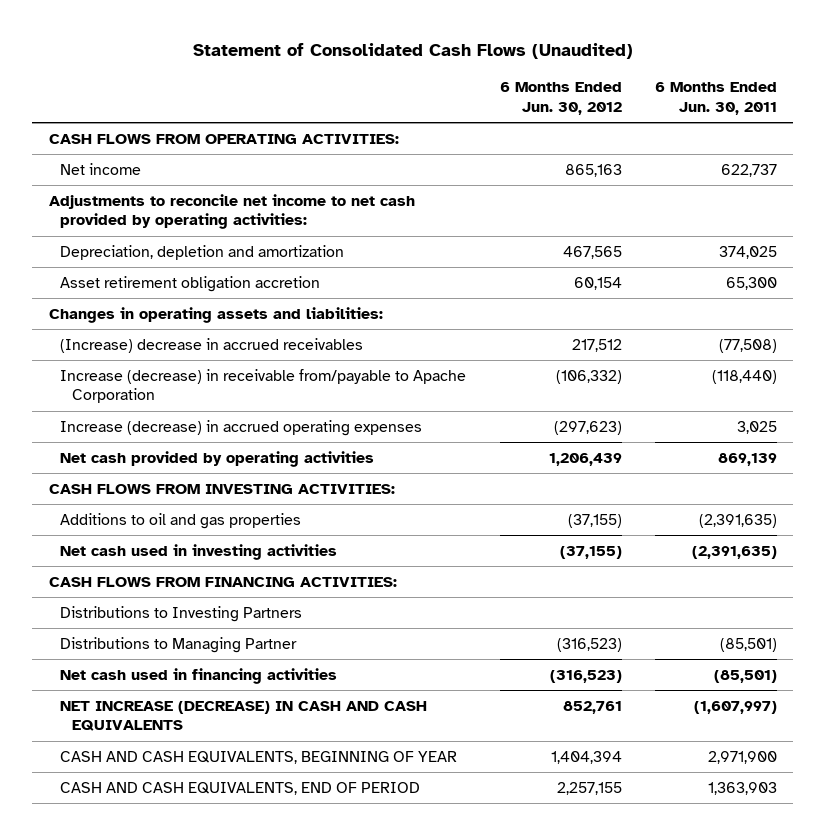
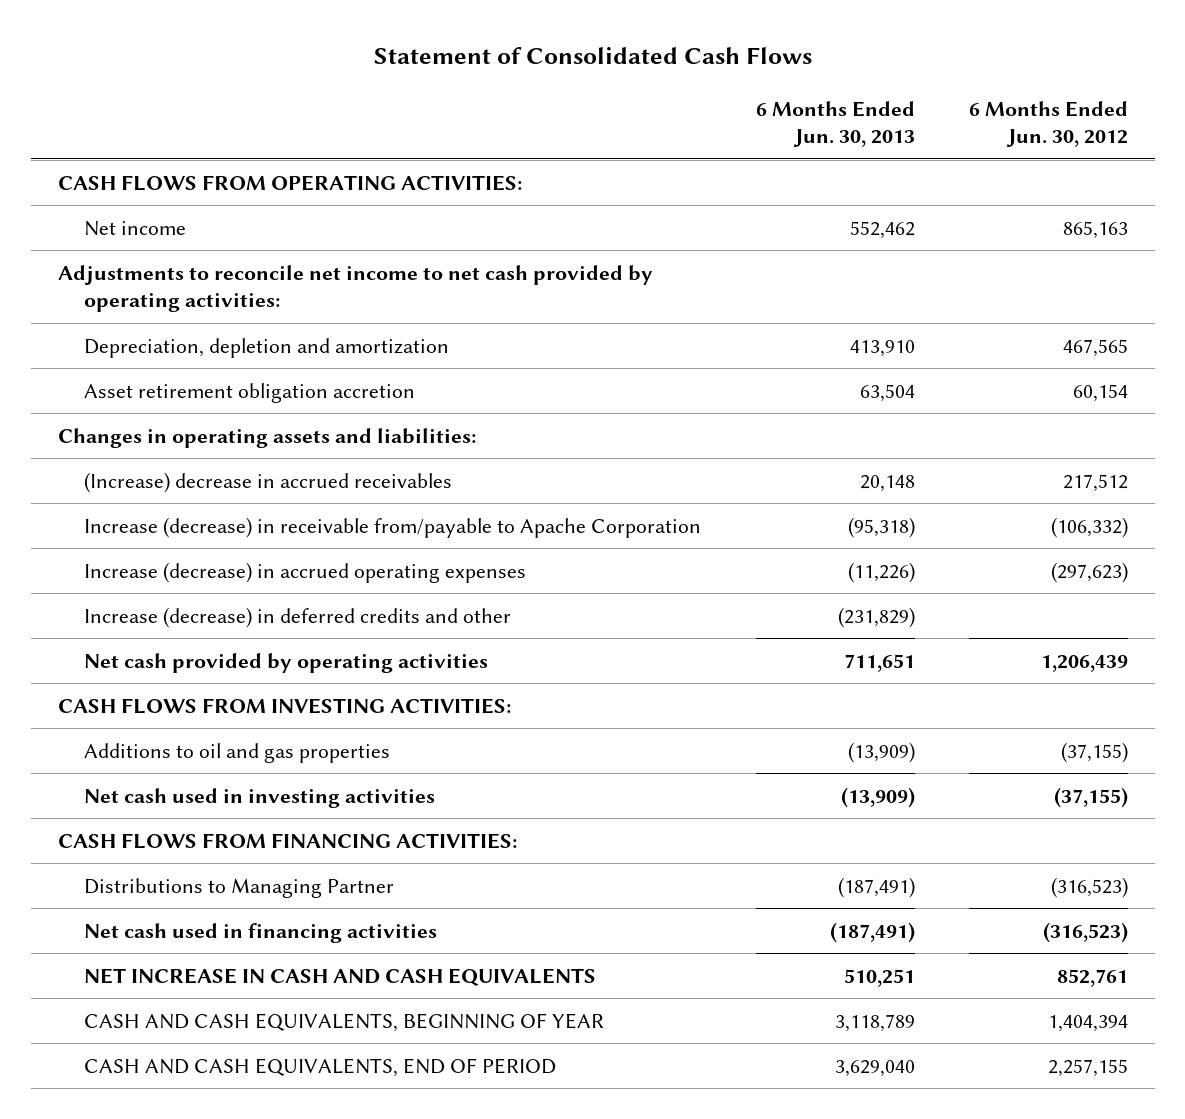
- Statement of Consolidated Cash Flows (Unaudited)
+ Statement of Consolidated Cash Flows
- | 6 Months Ended Jun. 30, 2012 | 6 Months Ended Jun. 30, 2011
+ | 6 Months Ended Jun. 30, 2013 | 6 Months Ended Jun. 30, 2012
+ Increase (decrease) in deferred credits and other | (231,829) |
- Distributions to Investing Partners
- NET INCREASE (DECREASE) IN CASH AND CASH EQUIVALENTS | 852,761 | (1,607,997)
+ NET INCREASE IN CASH AND CASH EQUIVALENTS | 510,251 | 852,761

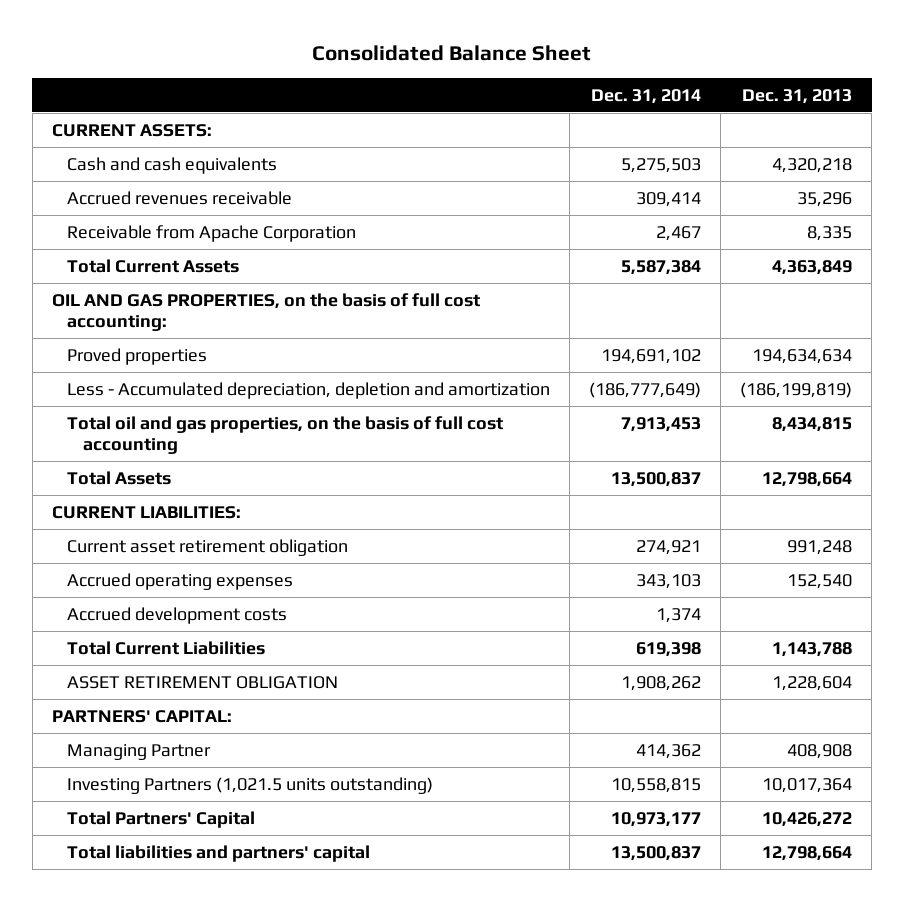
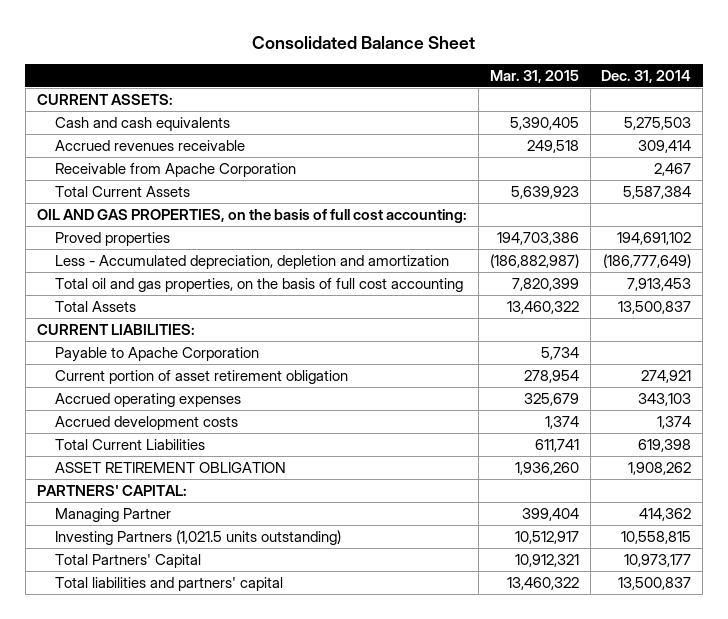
- | Dec. 31, 2014 | Dec. 31, 2013
+ | Mar. 31, 2015 | Dec. 31, 2014
- Current asset retirement obligation | 274,921 | 991,248
+ Payable to Apache Corporation | 5,734 |
+ Current portion of asset retirement obligation | 278,954 | 274,921

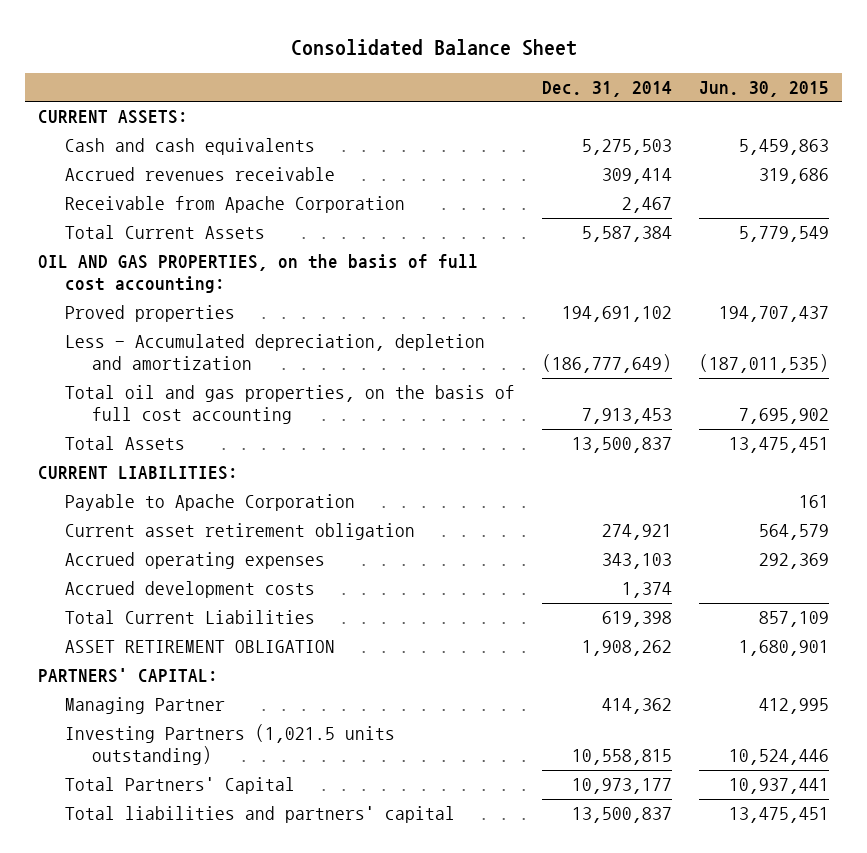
- | Mar. 31, 2015 | Dec. 31, 2014
+ | Dec. 31, 2014 | Jun. 30, 2015
- Current portion of asset retirement obligation | 278,954 | 274,921
+ Current asset retirement obligation | 274,921 | 564,579

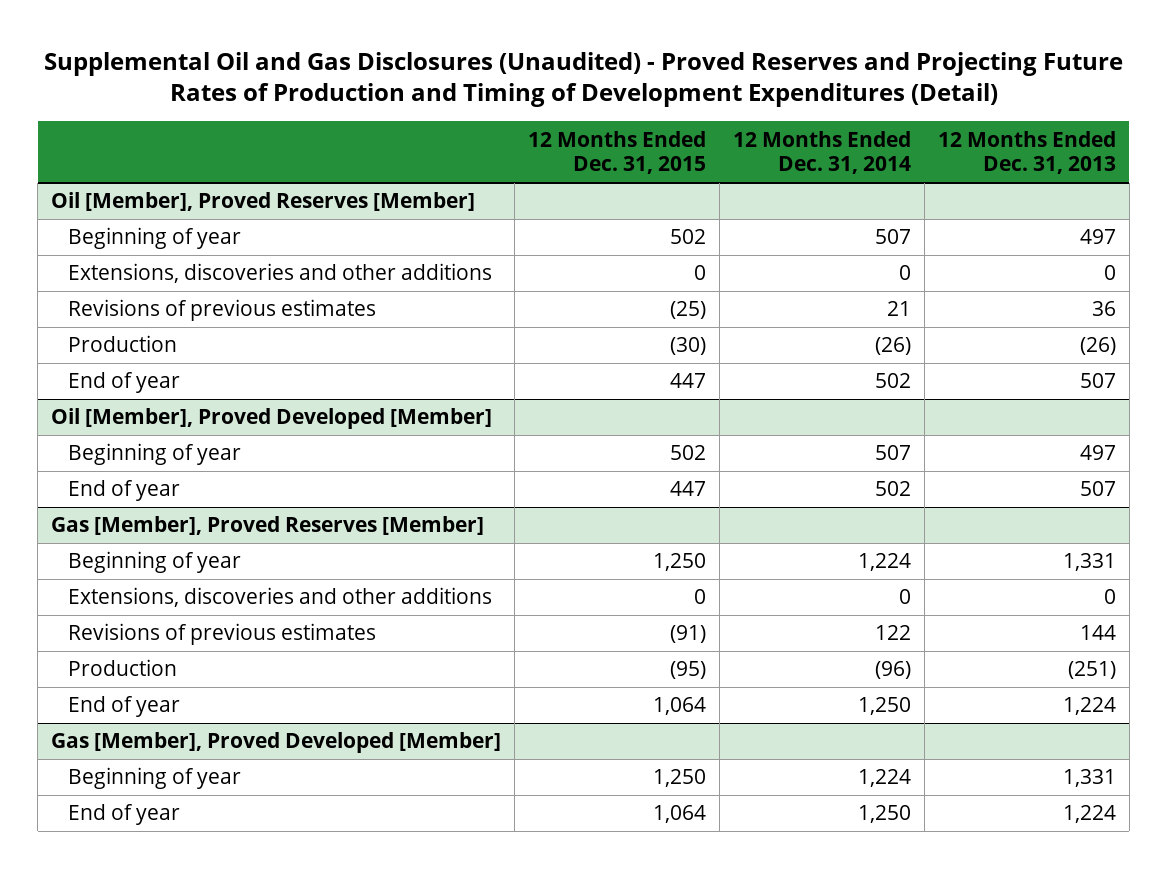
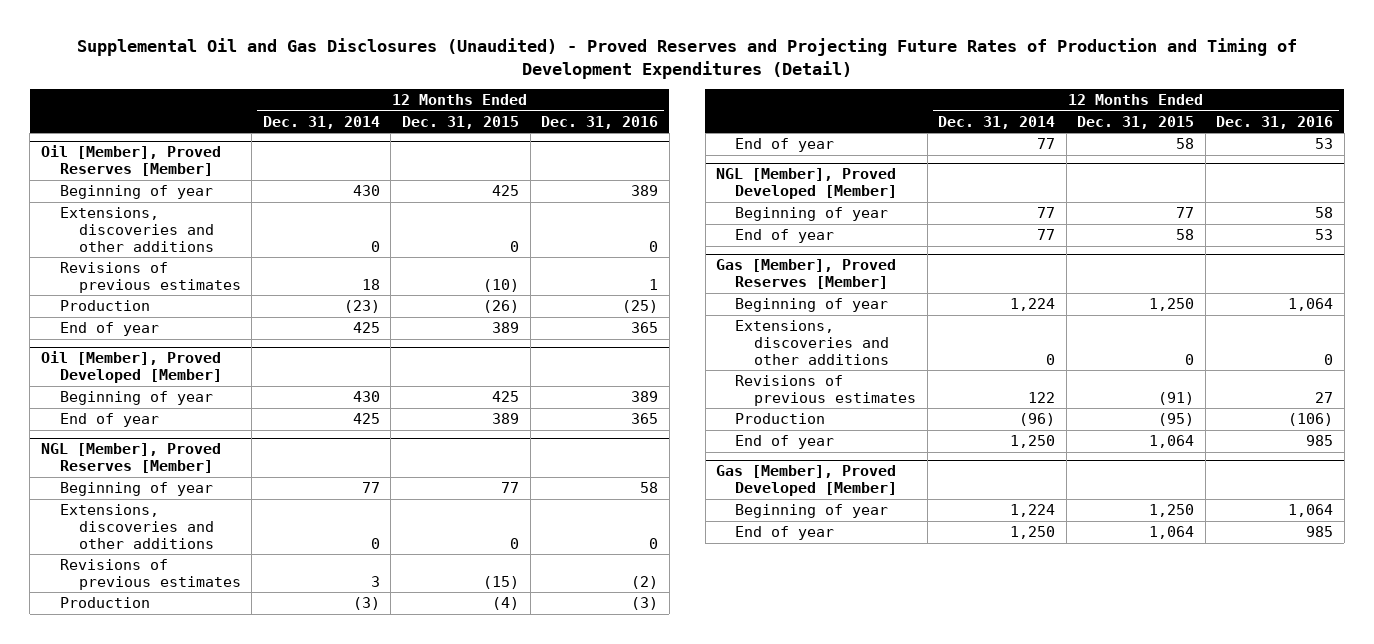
- | 12 Months Ended Dec. 31, 2015 | 12 Months Ended Dec. 31, 2014 | 12 Months Ended Dec. 31, 2013
+ | 12 Months Ended Dec. 31, 2014 | 12 Months Ended Dec. 31, 2015 | 12 Months Ended Dec. 31, 2016
@ Oil [Member], Proved Reserves [Member]
- Beginning of year | 502 | 507 | 497
+ Beginning of year | 430 | 425 | 389
- Revisions of previous estimates | (25) | 21 | 36
- Production | (30) | (26) | (26)
- End of year | 447 | 502 | 507
+ Revisions of previous estimates | 18 | (10) | 1
+ Production | (23) | (26) | (25)
+ End of year | 425 | 389 | 365
@ Oil [Member], Proved Developed [Member]
- Beginning of year | 502 | 507 | 497
- End of year | 447 | 502 | 507
+ Beginning of year | 430 | 425 | 389
+ End of year | 425 | 389 | 365
+ NGL [Member], Proved Reserves [Member]
+ Beginning of year | 77 | 77 | 58
+ Extensions, discoveries and other additions | 0 | 0 | 0
+ Revisions of previous estimates | 3 | (15) | (2)
+ Production | (3) | (4) | (3)
+ End of year | 77 | 58 | 53
+ NGL [Member], Proved Developed [Member]
+ Beginning of year | 77 | 77 | 58
+ End of year | 77 | 58 | 53

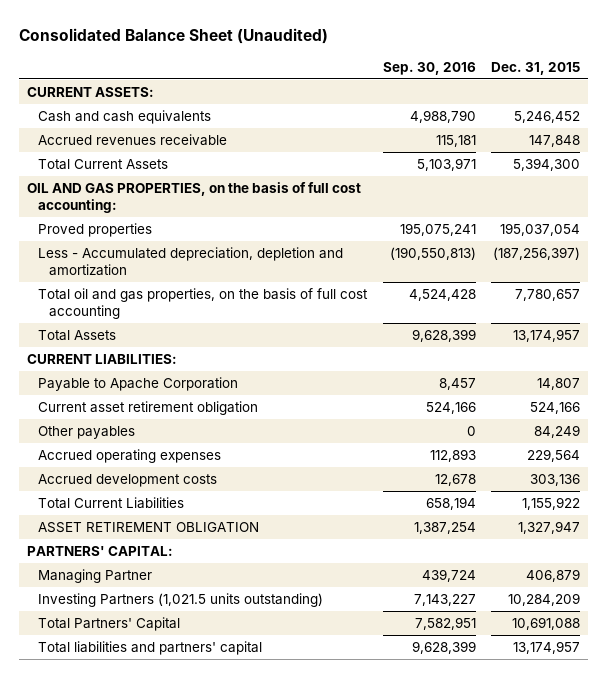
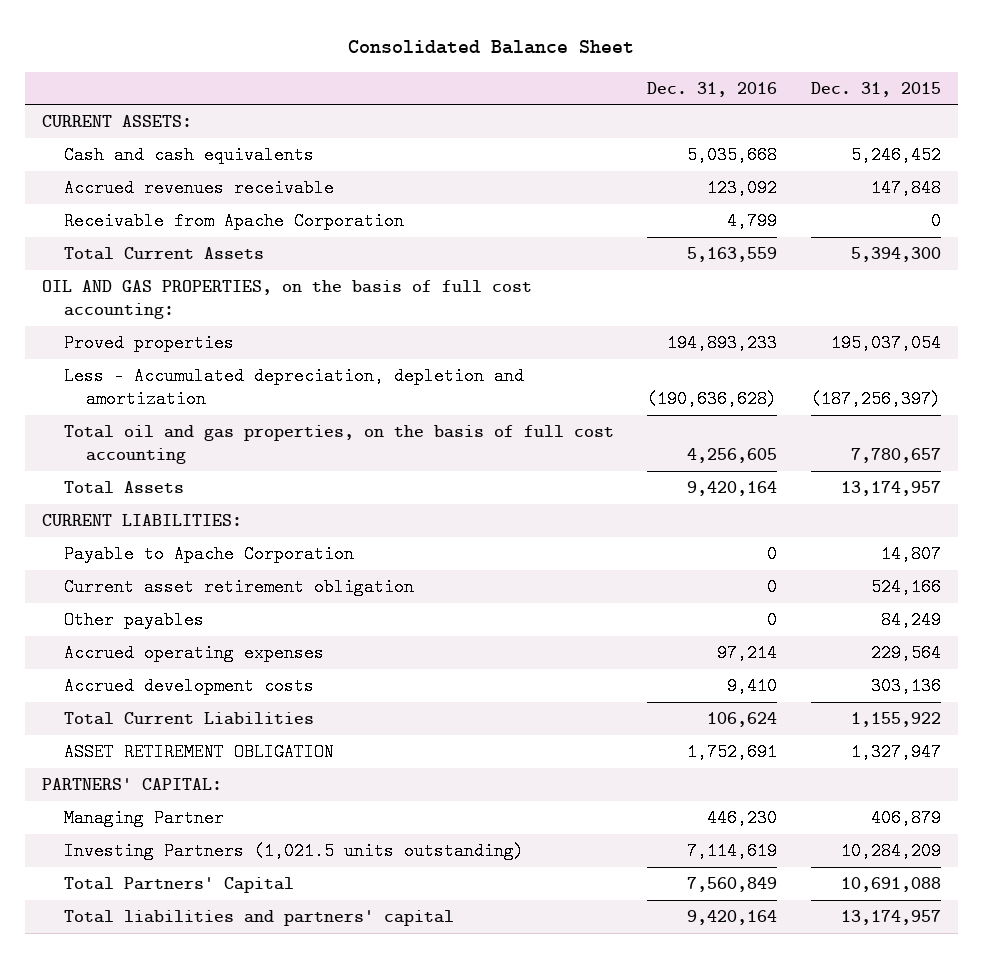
- Consolidated Balance Sheet (Unaudited)
+ Consolidated Balance Sheet
- | Sep. 30, 2016 | Dec. 31, 2015
+ | Dec. 31, 2016 | Dec. 31, 2015
+ Receivable from Apache Corporation | 4,799 | 0

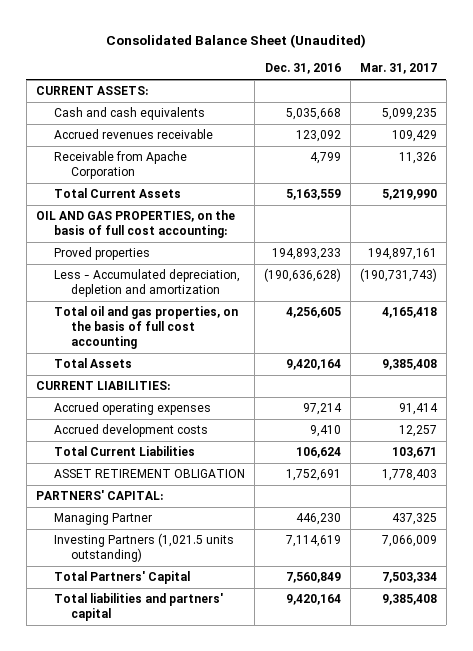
- Consolidated Balance Sheet
+ Consolidated Balance Sheet (Unaudited)
- | Dec. 31, 2016 | Dec. 31, 2015
+ | Dec. 31, 2016 | Mar. 31, 2017
- Payable to Apache Corporation | 0 | 14,807
- Current asset retirement obligation | 0 | 524,166
- Other payables | 0 | 84,249

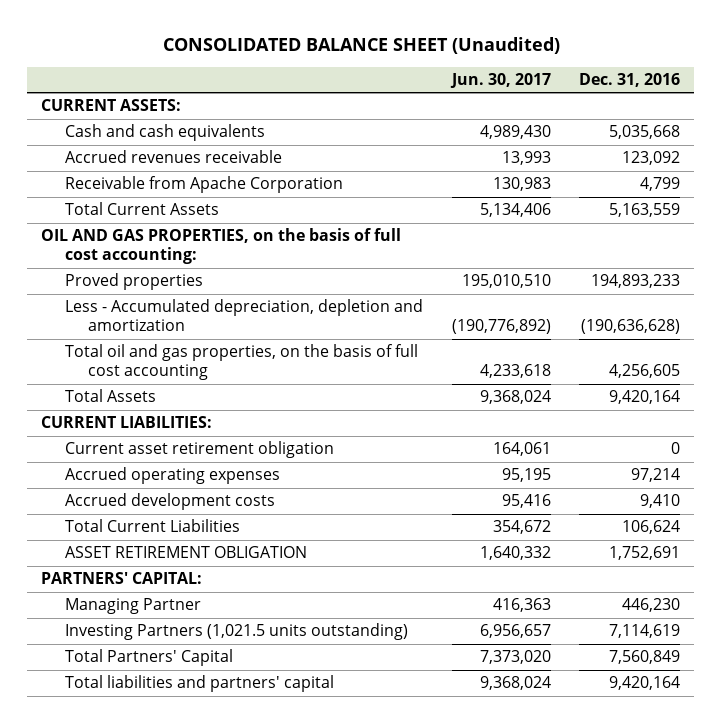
- Consolidated Balance Sheet (Unaudited)
+ CONSOLIDATED BALANCE SHEET (Unaudited)
- | Dec. 31, 2016 | Mar. 31, 2017
+ | Jun. 30, 2017 | Dec. 31, 2016
+ Current asset retirement obligation | 164,061 | 0

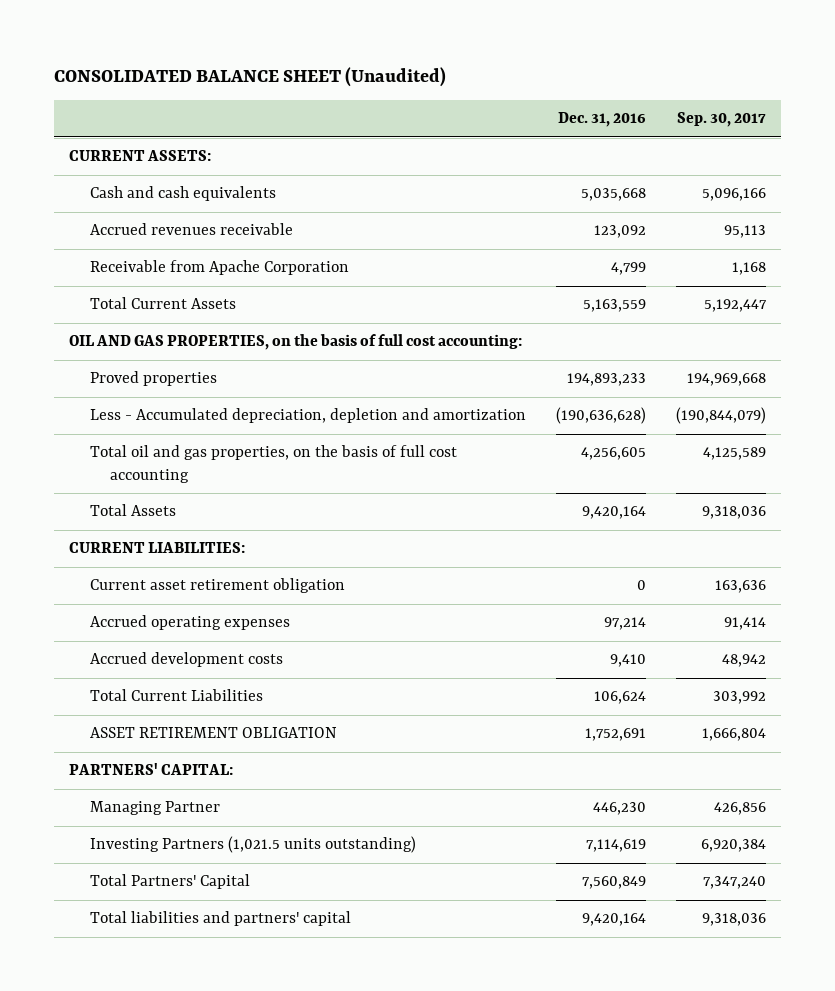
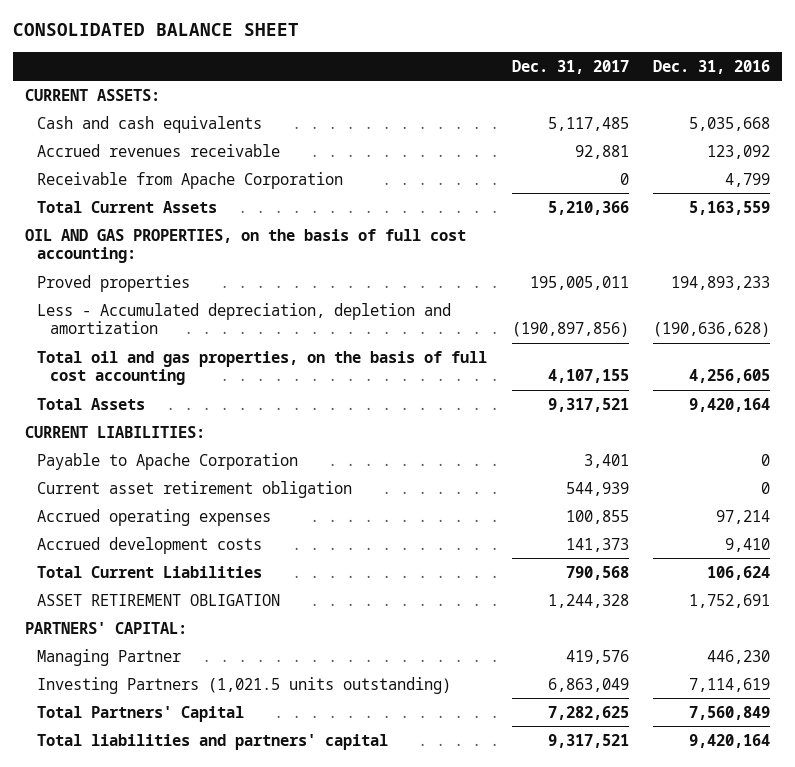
- CONSOLIDATED BALANCE SHEET (Unaudited)
+ CONSOLIDATED BALANCE SHEET
- | Dec. 31, 2016 | Sep. 30, 2017
+ | Dec. 31, 2017 | Dec. 31, 2016
+ Payable to Apache Corporation | 3,401 | 0

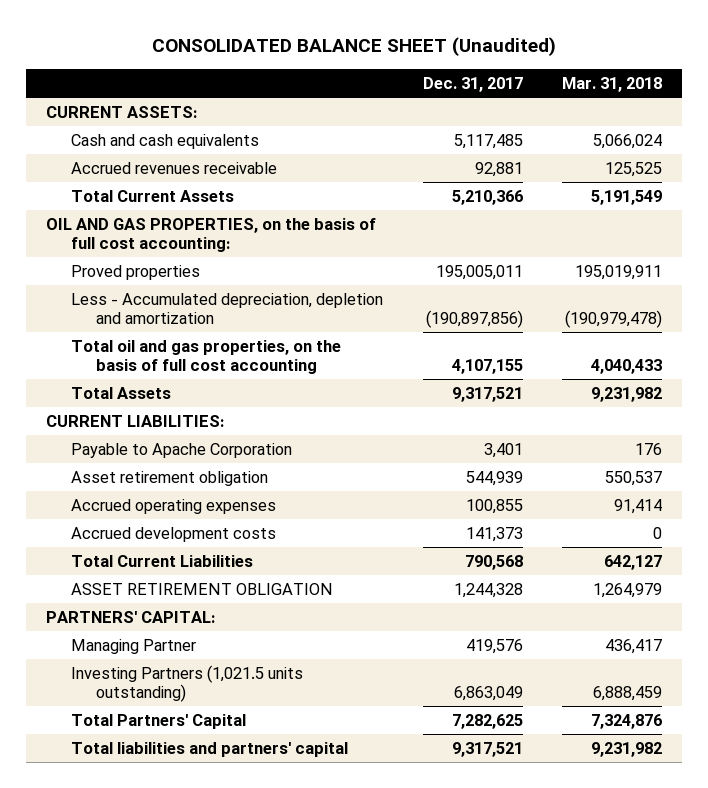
- CONSOLIDATED BALANCE SHEET
+ CONSOLIDATED BALANCE SHEET (Unaudited)
- | Dec. 31, 2017 | Dec. 31, 2016
+ | Dec. 31, 2017 | Mar. 31, 2018
- Receivable from Apache Corporation | 0 | 4,799
- Current asset retirement obligation | 544,939 | 0
+ Asset retirement obligation | 544,939 | 550,537

